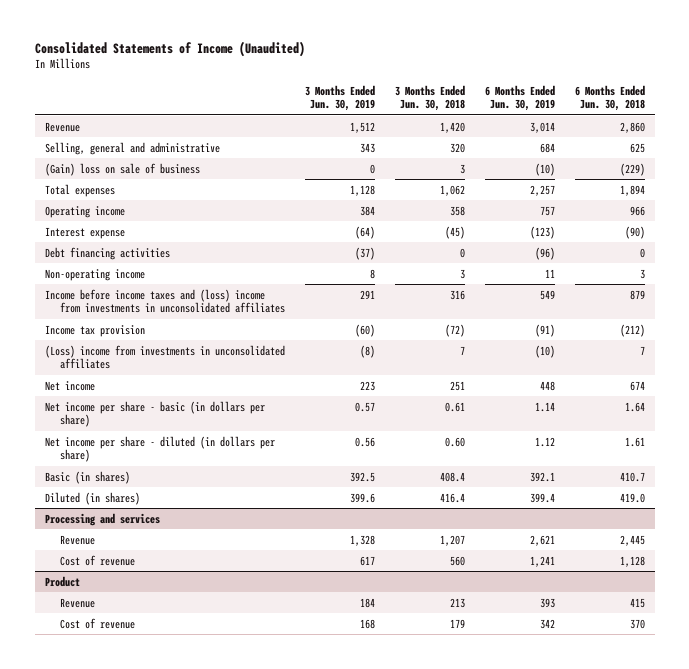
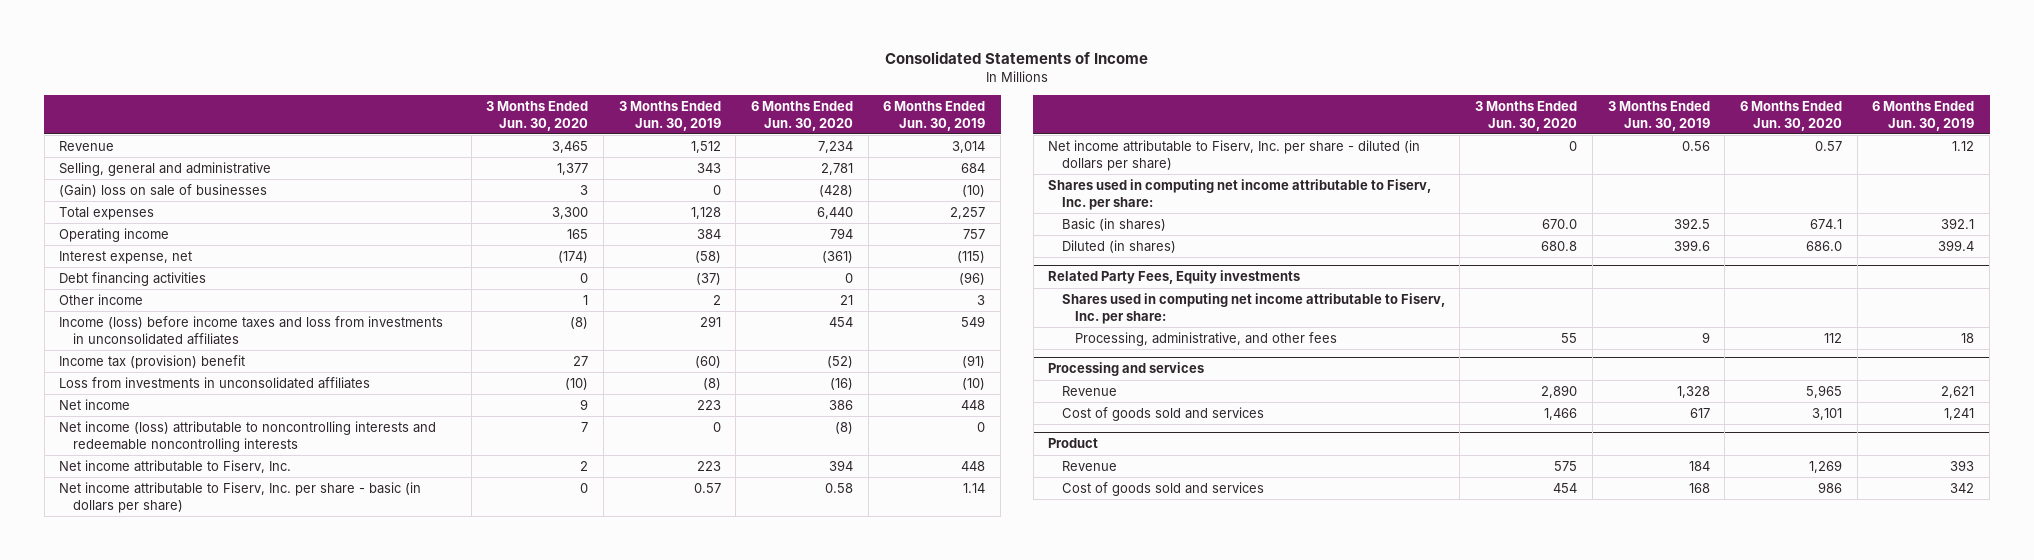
- Consolidated Statements of Income (Unaudited)
+ Consolidated Statements of Income
- | 3 Months Ended Jun. 30, 2019 | 3 Months Ended Jun. 30, 2018 | 6 Months Ended Jun. 30, 2019 | 6 Months Ended Jun. 30, 2018
+ | 3 Months Ended Jun. 30, 2020 | 3 Months Ended Jun. 30, 2019 | 6 Months Ended Jun. 30, 2020 | 6 Months Ended Jun. 30, 2019
- (Gain) loss on sale of business | 0 | 3 | (10) | (229)
+ (Gain) loss on sale of businesses | 3 | 0 | (428) | (10)
- Interest expense | (64) | (45) | (123) | (90)
+ Interest expense, net | (174) | (58) | (361) | (115)
- Non-operating income | 8 | 3 | 11 | 3
- Income before income taxes and (loss) income from investments in unconsolidated affiliates | 291 | 316 | 549 | 879
- Income tax provision | (60) | (72) | (91) | (212)
- (Loss) income from investments in unconsolidated affiliates | (8) | 7 | (10) | 7
+ Other income | 1 | 2 | 21 | 3
+ Income (loss) before income taxes and loss from investments in unconsolidated affiliates | (8) | 291 | 454 | 549
+ Income tax (provision) benefit | 27 | (60) | (52) | (91)
+ Loss from investments in unconsolidated affiliates | (10) | (8) | (16) | (10)
- Net income per share - basic (in dollars per share) | 0.57 | 0.61 | 1.14 | 1.64
- Net income per share - diluted (in dollars per share) | 0.56 | 0.60 | 1.12 | 1.61
+ Net income (loss) attributable to noncontrolling interests and redeemable noncontrolling interests | 7 | 0 | (8) | 0
+ Net income attributable to Fiserv, Inc. | 2 | 223 | 394 | 448
+ Net income attributable to Fiserv, Inc. per share - basic (in dollars per share) | 0 | 0.57 | 0.58 | 1.14
+ Net income attributable to Fiserv, Inc. per share - diluted (in dollars per share) | 0 | 0.56 | 0.57 | 1.12
+ Shares used in computing net income attributable to Fiserv, Inc. per share:
+ Related Party Fees, Equity investments
+ Shares used in computing net income attributable to Fiserv, Inc. per share:
+ Processing, administrative, and other fees | 55 | 9 | 112 | 18
@ Processing and services
- Cost of revenue | 617 | 560 | 1,241 | 1,128
+ Cost of goods sold and services | 1,466 | 617 | 3,101 | 1,241
@ Product
- Cost of revenue | 168 | 179 | 342 | 370
+ Cost of goods sold and services | 454 | 168 | 986 | 342

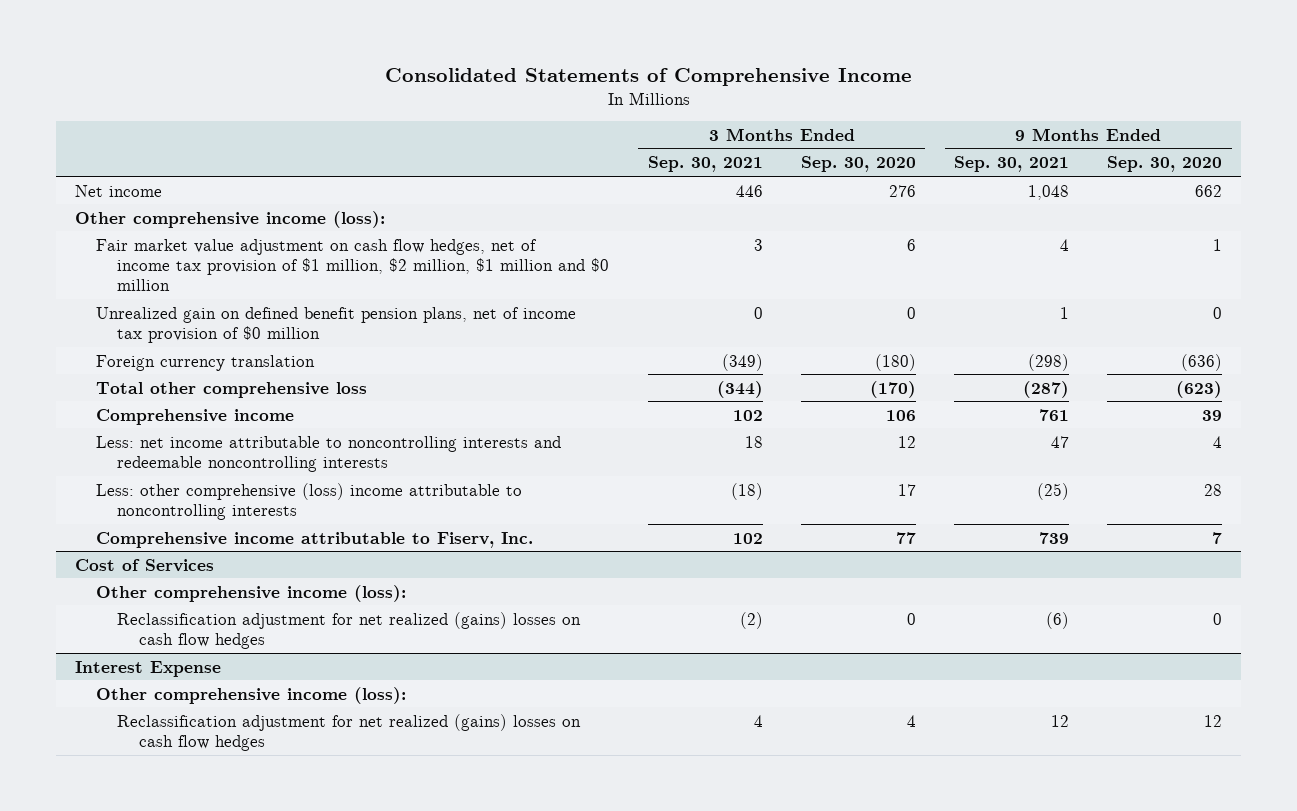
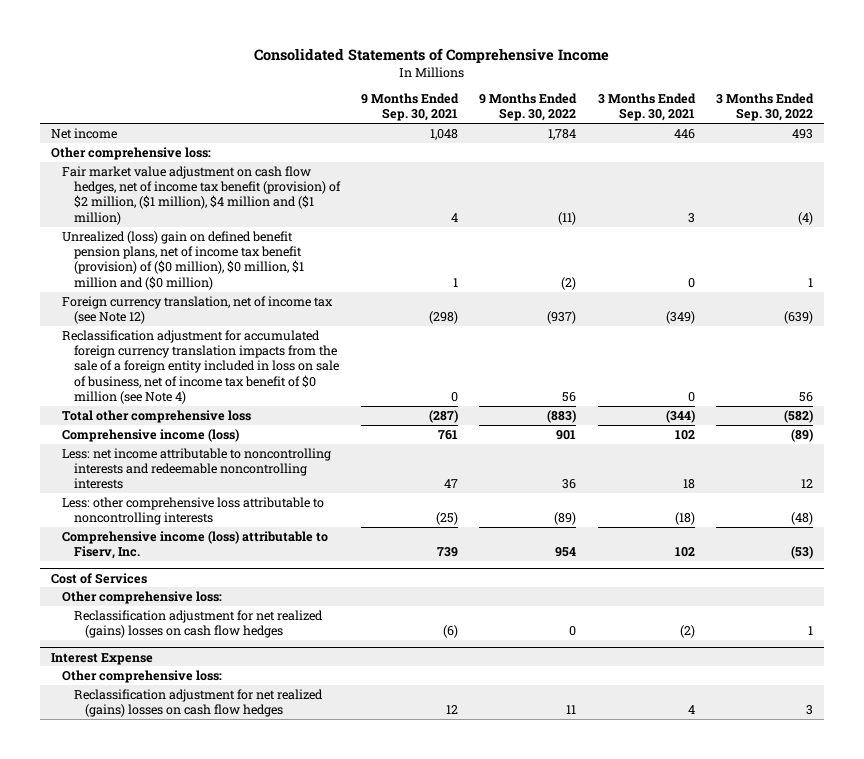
- | 3 Months Ended Sep. 30, 2021 | 3 Months Ended Sep. 30, 2020 | 9 Months Ended Sep. 30, 2021 | 9 Months Ended Sep. 30, 2020
+ | 9 Months Ended Sep. 30, 2021 | 9 Months Ended Sep. 30, 2022 | 3 Months Ended Sep. 30, 2021 | 3 Months Ended Sep. 30, 2022
- Other comprehensive income (loss):
- Fair market value adjustment on cash flow hedges, net of income tax provision of $1 million, $2 million, $1 million and $0 million | 3 | 6 | 4 | 1
- Unrealized gain on defined benefit pension plans, net of income tax provision of $0 million | 0 | 0 | 1 | 0
- Foreign currency translation | (349) | (180) | (298) | (636)
+ Other comprehensive loss:
+ Fair market value adjustment on cash flow hedges, net of income tax benefit (provision) of $2 million, ($1 million), $4 million and ($1 million) | 4 | (11) | 3 | (4)
+ Unrealized (loss) gain on defined benefit pension plans, net of income tax benefit (provision) of ($0 million), $0 million, $1 million and ($0 million) | 1 | (2) | 0 | 1
+ Foreign currency translation, net of income tax (see Note 12) | (298) | (937) | (349) | (639)
+ Reclassification adjustment for accumulated foreign currency translation impacts from the sale of a foreign entity included in loss on sale of business, net of income tax benefit of $0 million (see Note 4) | 0 | 56 | 0 | 56
- Comprehensive income | 102 | 106 | 761 | 39
+ Comprehensive income (loss) | 761 | 901 | 102 | (89)
- Less: other comprehensive (loss) income attributable to noncontrolling interests | (18) | 17 | (25) | 28
- Comprehensive income attributable to Fiserv, Inc. | 102 | 77 | 739 | 7
+ Less: other comprehensive loss attributable to noncontrolling interests | (25) | (89) | (18) | (48)
+ Comprehensive income (loss) attributable to Fiserv, Inc. | 739 | 954 | 102 | (53)
@ Cost of Services
- Other comprehensive income (loss):
+ Other comprehensive loss:
@ Interest Expense
- Other comprehensive income (loss):
+ Other comprehensive loss:

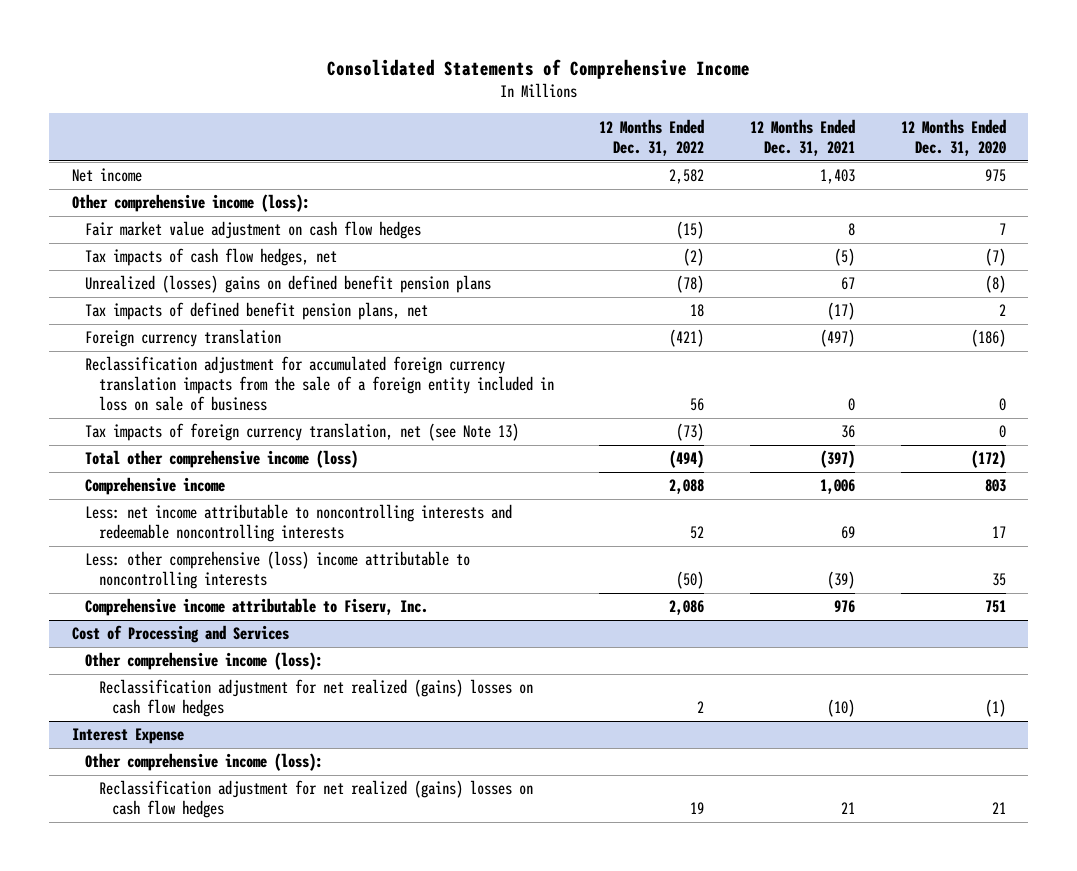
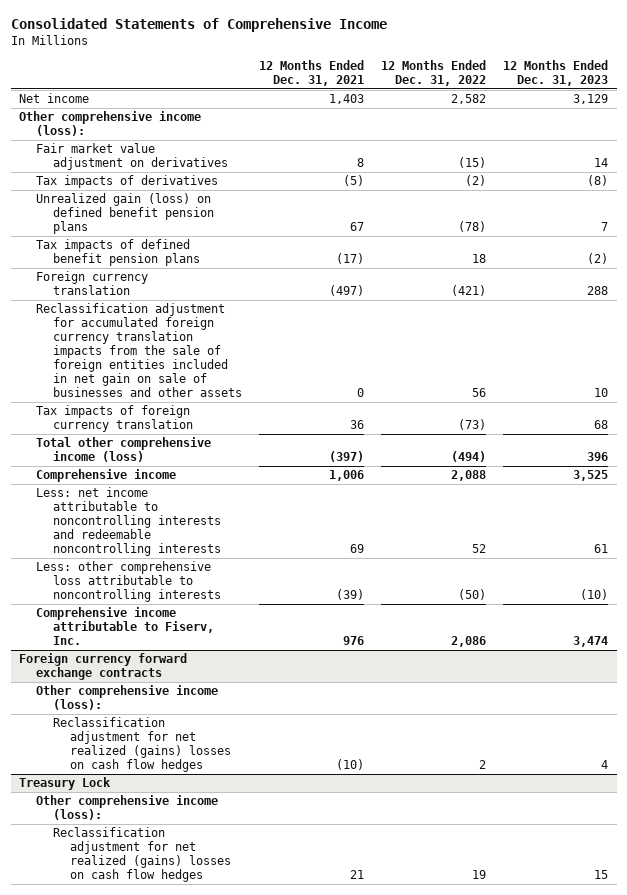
- | 12 Months Ended Dec. 31, 2022 | 12 Months Ended Dec. 31, 2021 | 12 Months Ended Dec. 31, 2020
+ | 12 Months Ended Dec. 31, 2021 | 12 Months Ended Dec. 31, 2022 | 12 Months Ended Dec. 31, 2023
- Fair market value adjustment on cash flow hedges | (15) | 8 | 7
- Tax impacts of cash flow hedges, net | (2) | (5) | (7)
- Unrealized (losses) gains on defined benefit pension plans | (78) | 67 | (8)
- Tax impacts of defined benefit pension plans, net | 18 | (17) | 2
+ Fair market value adjustment on derivatives | 8 | (15) | 14
+ Tax impacts of derivatives | (5) | (2) | (8)
+ Unrealized gain (loss) on defined benefit pension plans | 67 | (78) | 7
+ Tax impacts of defined benefit pension plans | (17) | 18 | (2)
- Reclassification adjustment for accumulated foreign currency translation impacts from the sale of a foreign entity included in loss on sale of business | 56 | 0 | 0
- Tax impacts of foreign currency translation, net (see Note 13) | (73) | 36 | 0
+ Reclassification adjustment for accumulated foreign currency translation impacts from the sale of foreign entities included in net gain on sale of businesses and other assets | 0 | 56 | 10
+ Tax impacts of foreign currency translation | 36 | (73) | 68
- Less: other comprehensive (loss) income attributable to noncontrolling interests | (50) | (39) | 35
+ Less: other comprehensive loss attributable to noncontrolling interests | (39) | (50) | (10)
- Cost of Processing and Services
+ Foreign currency forward exchange contracts
- Interest Expense
+ Treasury Lock

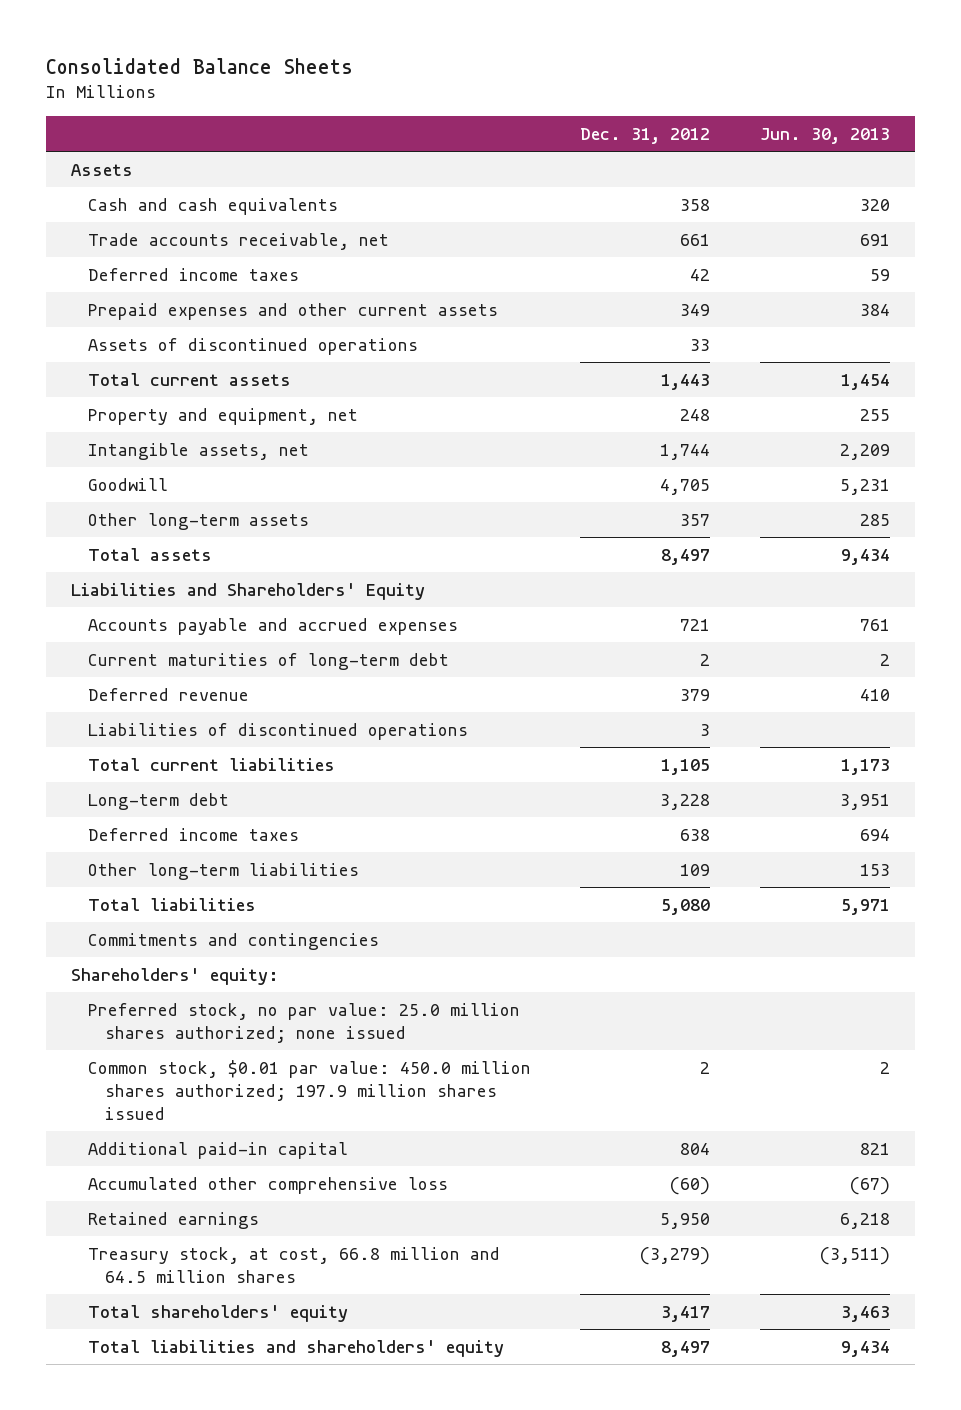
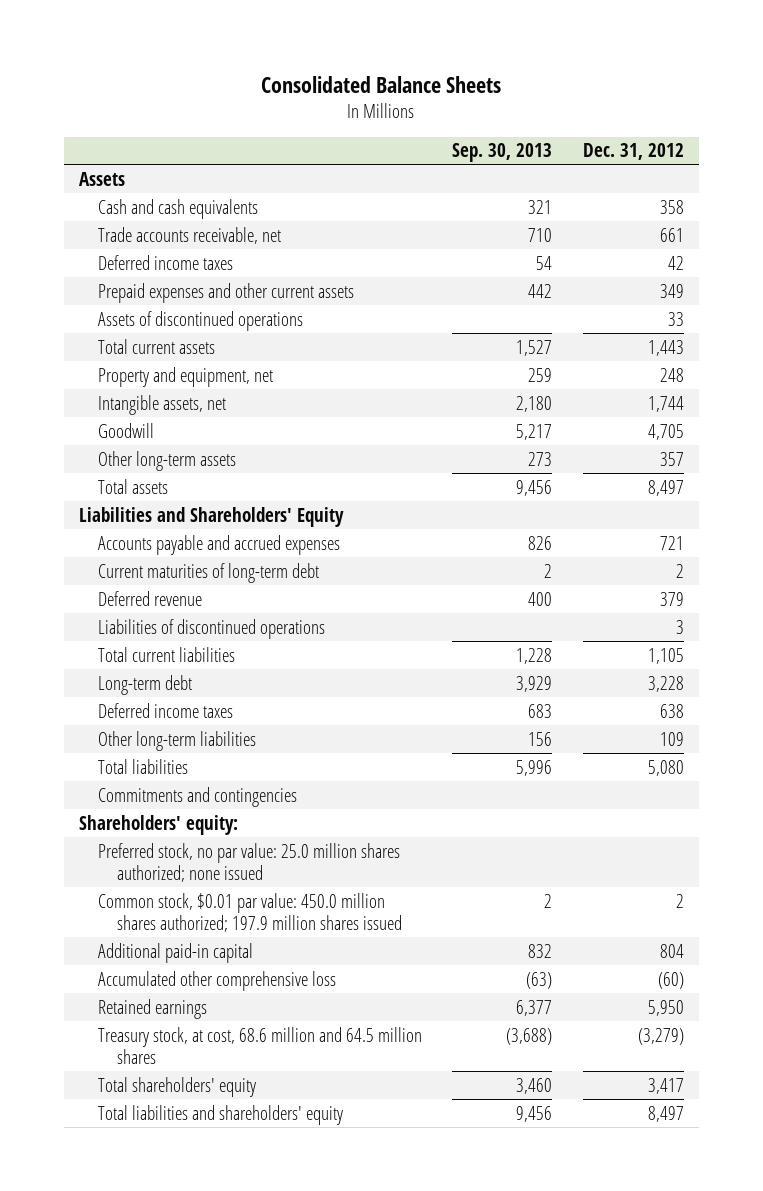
- | Dec. 31, 2012 | Jun. 30, 2013
+ | Sep. 30, 2013 | Dec. 31, 2012
- Treasury stock, at cost, 66.8 million and 64.5 million shares | (3,279) | (3,511)
+ Treasury stock, at cost, 68.6 million and 64.5 million shares | (3,688) | (3,279)

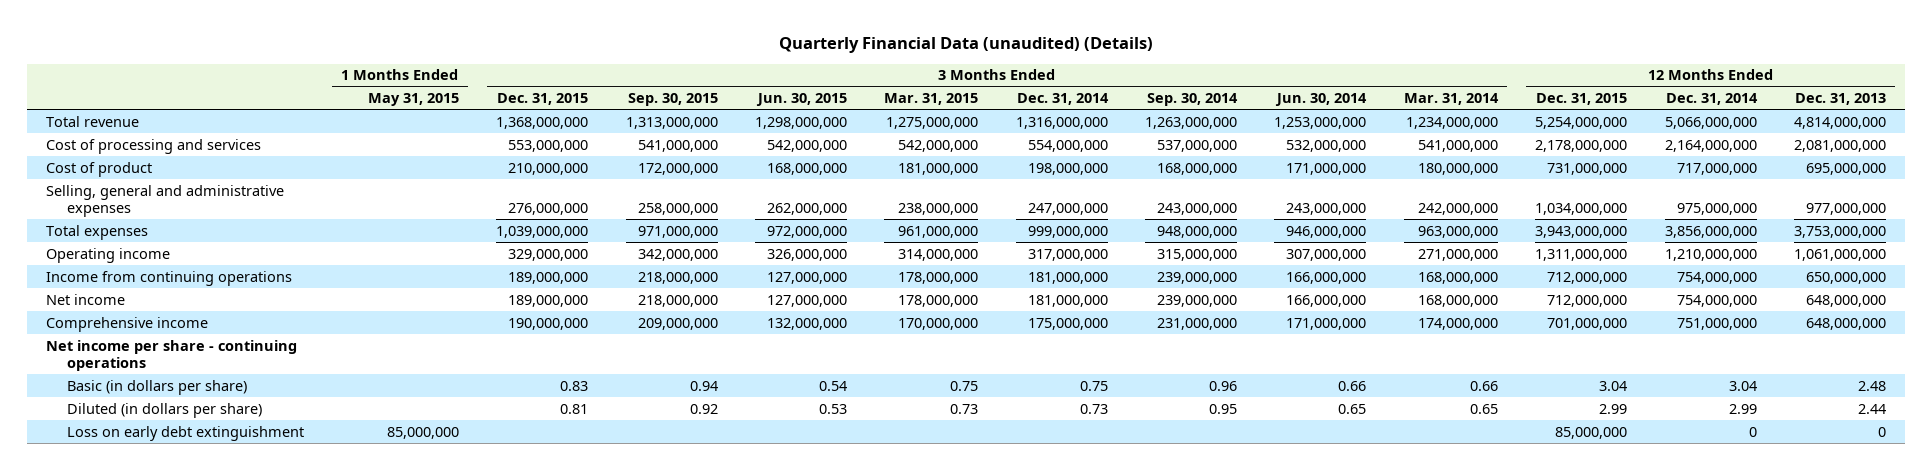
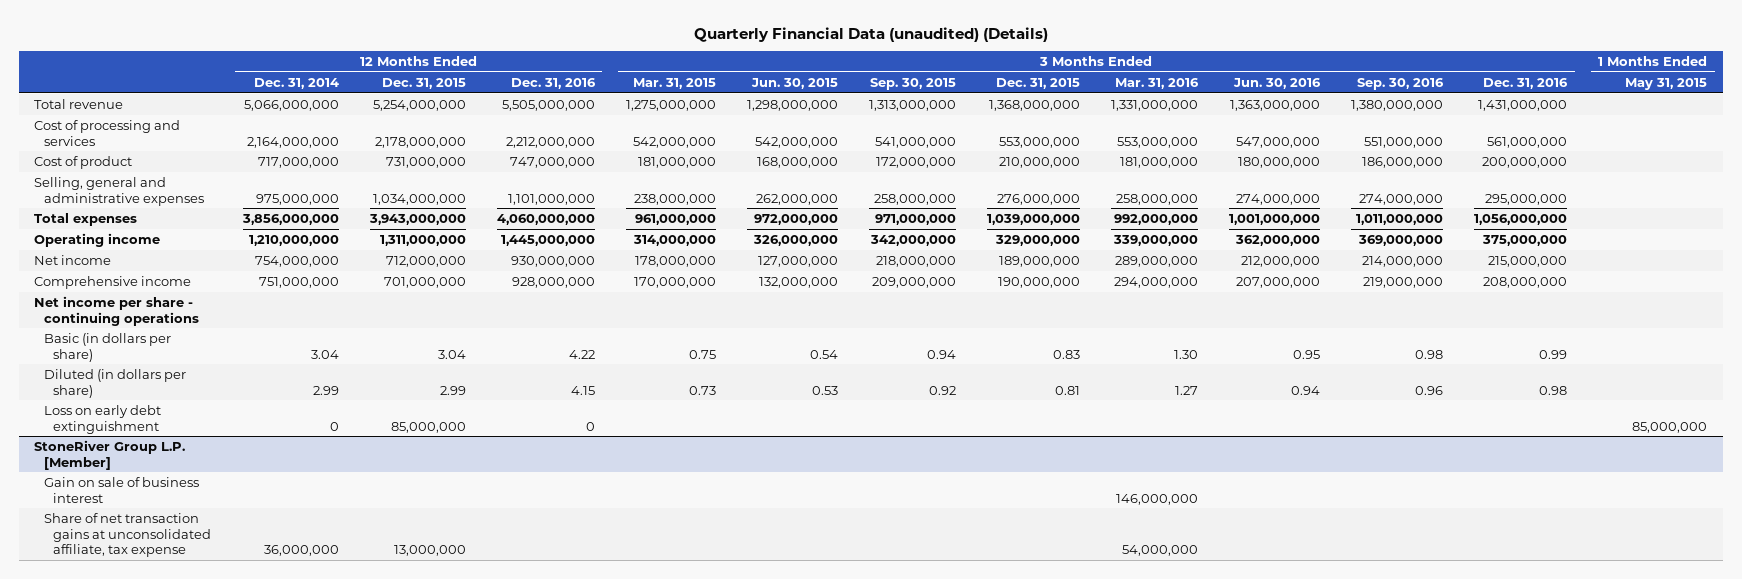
- | 1 Months Ended May 31, 2015 | 3 Months Ended Dec. 31, 2015 | 3 Months Ended Sep. 30, 2015 | 3 Months Ended Jun. 30, 2015 | 3 Months Ended Mar. 31, 2015 | 3 Months Ended Dec. 31, 2014 | 3 Months Ended Sep. 30, 2014 | 3 Months Ended Jun. 30, 2014 | 3 Months Ended Mar. 31, 2014 | 12 Months Ended Dec. 31, 2015 | 12 Months Ended Dec. 31, 2014 | 12 Months Ended Dec. 31, 2013
+ | 12 Months Ended Dec. 31, 2014 | 12 Months Ended Dec. 31, 2015 | 12 Months Ended Dec. 31, 2016 | 3 Months Ended Mar. 31, 2015 | 3 Months Ended Jun. 30, 2015 | 3 Months Ended Sep. 30, 2015 | 3 Months Ended Dec. 31, 2015 | 3 Months Ended Mar. 31, 2016 | 3 Months Ended Jun. 30, 2016 | 3 Months Ended Sep. 30, 2016 | 3 Months Ended Dec. 31, 2016 | 1 Months Ended May 31, 2015
- Income from continuing operations | | 189,000,000 | 218,000,000 | 127,000,000 | 178,000,000 | 181,000,000 | 239,000,000 | 166,000,000 | 168,000,000 | 712,000,000 | 754,000,000 | 650,000,000
+ StoneRiver Group L.P. [Member]
+ Gain on sale of business interest | | | | | | | | 146,000,000 | | | |
+ Share of net transaction gains at unconsolidated affiliate, tax expense | 36,000,000 | 13,000,000 | | | | | | 54,000,000 | | | |

